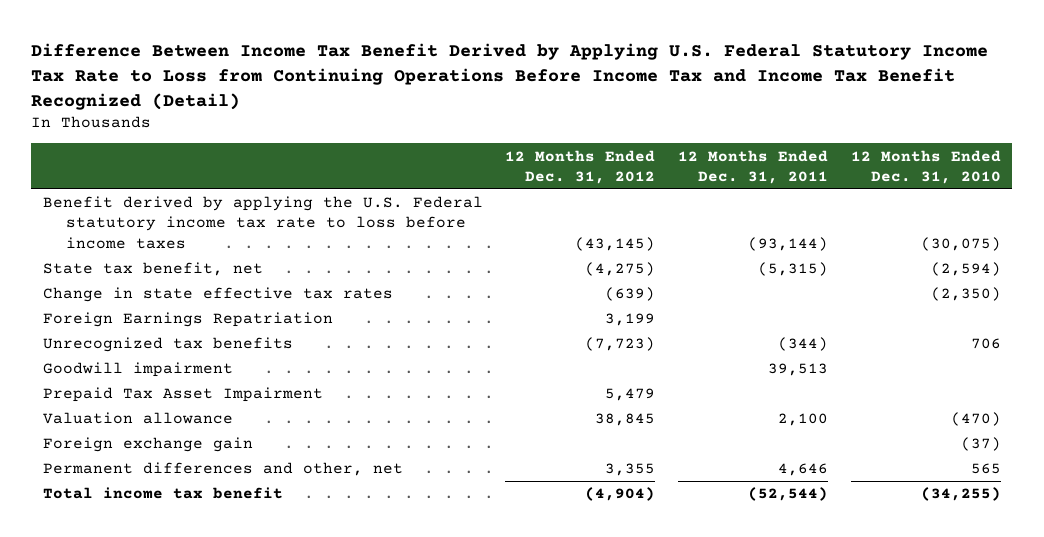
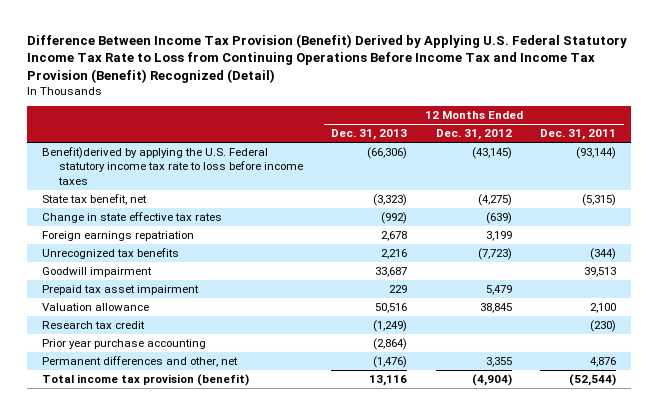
- Difference Between Income Tax Benefit Derived by Applying U.S. Federal Statutory Income Tax Rate to Loss from Continuing Operations Before Income Tax and Income Tax Benefit Recognized (Detail)
+ Difference Between Income Tax Provision (Benefit) Derived by Applying U.S. Federal Statutory Income Tax Rate to Loss from Continuing Operations Before Income Tax and Income Tax Provision (Benefit) Recognized (Detail)
- | 12 Months Ended Dec. 31, 2012 | 12 Months Ended Dec. 31, 2011 | 12 Months Ended Dec. 31, 2010
+ | 12 Months Ended Dec. 31, 2013 | 12 Months Ended Dec. 31, 2012 | 12 Months Ended Dec. 31, 2011
- Benefit derived by applying the U.S. Federal statutory income tax rate to loss before income taxes | (43,145) | (93,144) | (30,075)
+ Benefit)derived by applying the U.S. Federal statutory income tax rate to loss before income taxes | (66,306) | (43,145) | (93,144)
- Foreign Earnings Repatriation | 3,199 | |
+ Foreign earnings repatriation | 2,678 | 3,199 |
- Prepaid Tax Asset Impairment | 5,479 | |
+ Prepaid tax asset impairment | 229 | 5,479 |
- Foreign exchange gain | | | (37)
- Permanent differences and other, net | 3,355 | 4,646 | 565
- Total income tax benefit | (4,904) | (52,544) | (34,255)
+ Research tax credit | (1,249) | | (230)
+ Prior year purchase accounting | (2,864) | |
+ Permanent differences and other, net | (1,476) | 3,355 | 4,876
+ Total income tax provision (benefit) | 13,116 | (4,904) | (52,544)

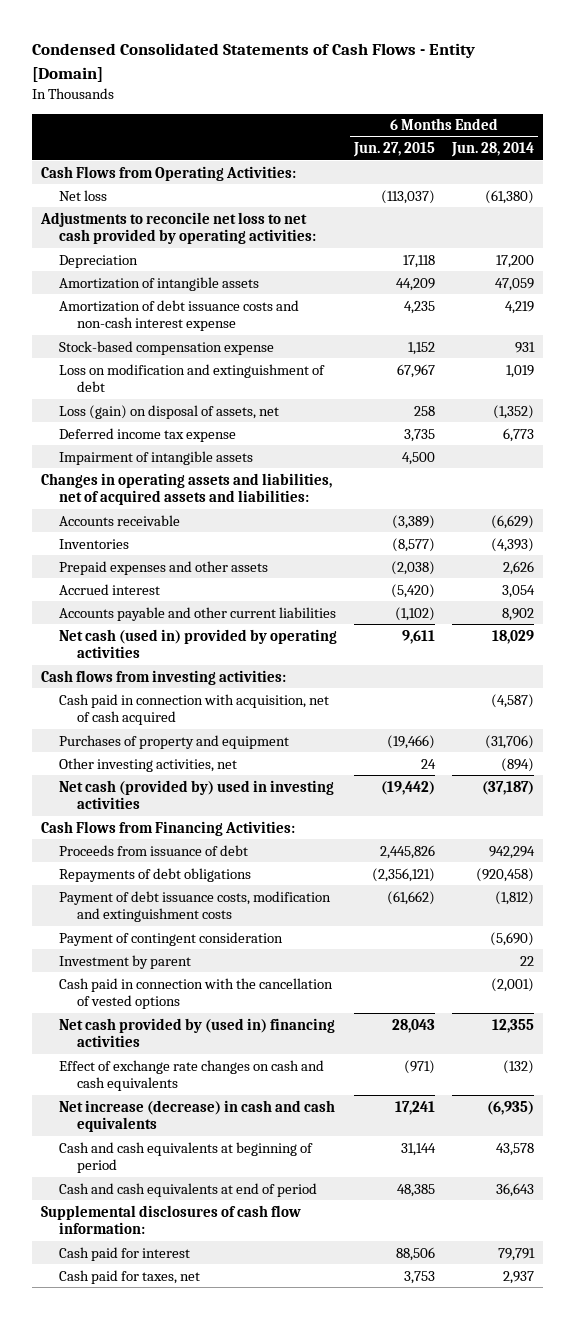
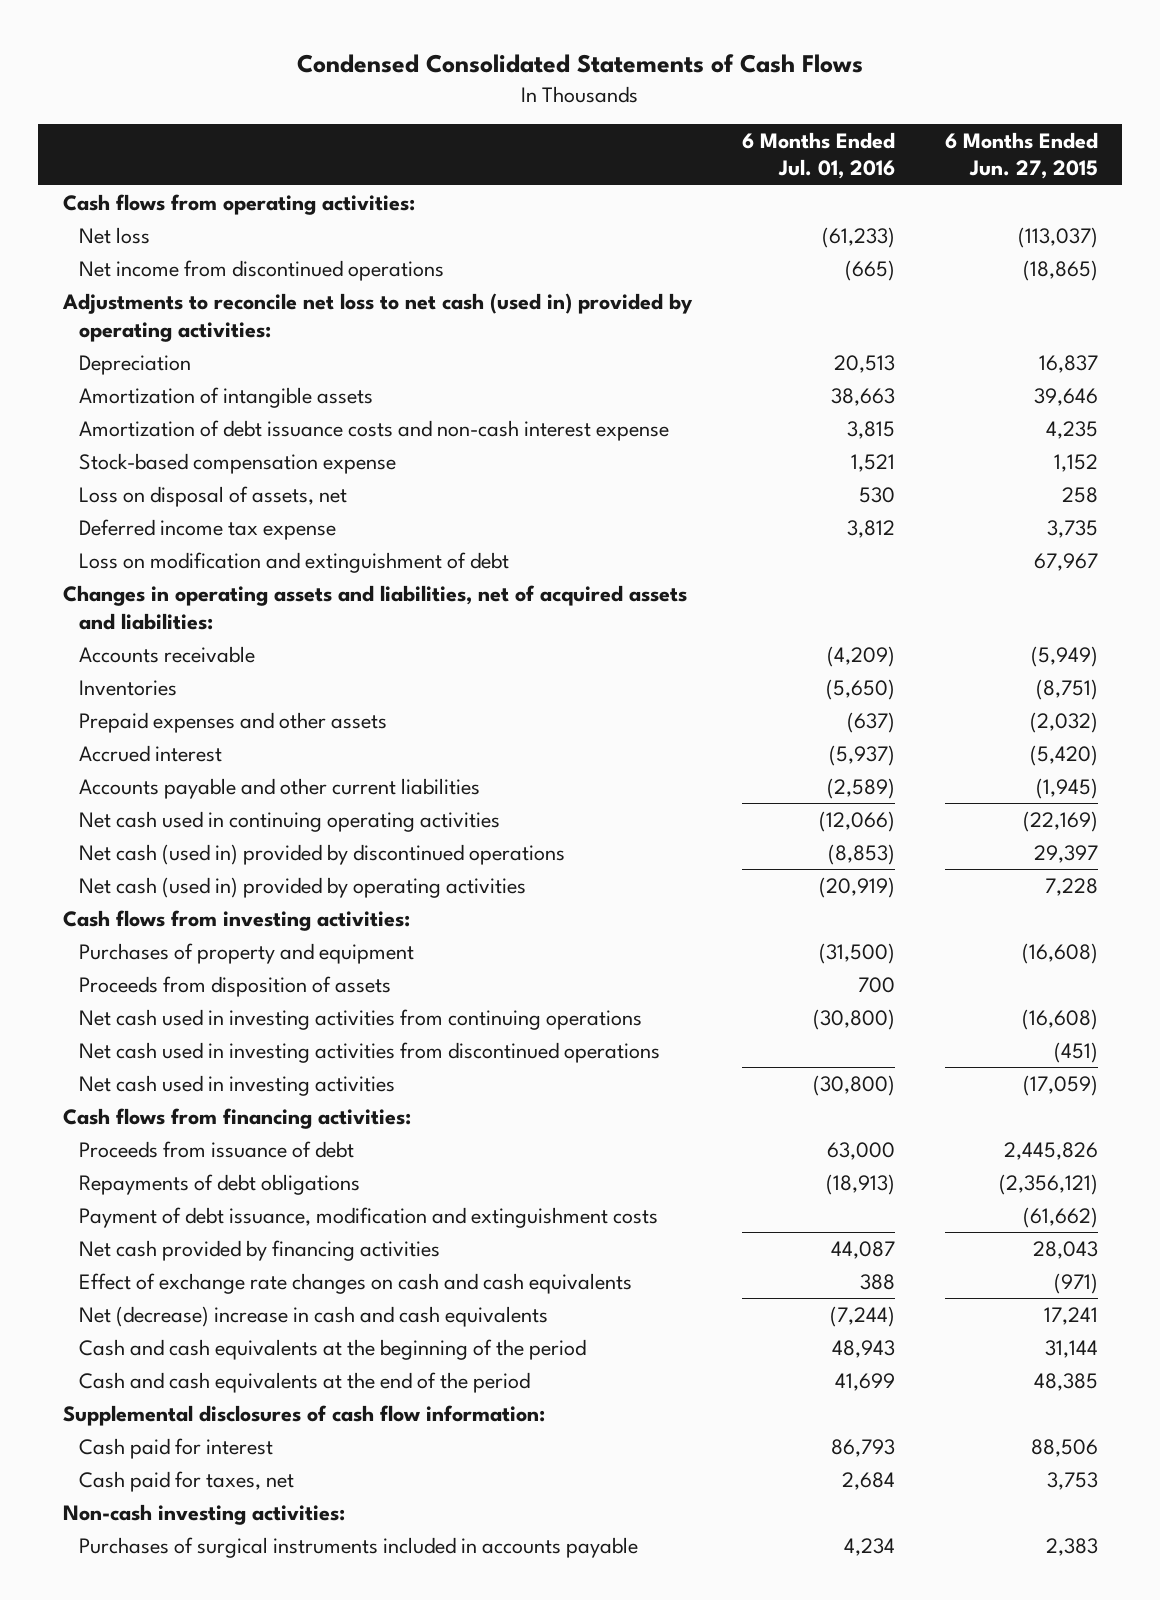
- Condensed Consolidated Statements of Cash Flows - Entity [Domain]
+ Condensed Consolidated Statements of Cash Flows
- | 6 Months Ended Jun. 27, 2015 | 6 Months Ended Jun. 28, 2014
+ | 6 Months Ended Jul. 01, 2016 | 6 Months Ended Jun. 27, 2015
- Cash Flows from Operating Activities:
+ Cash flows from operating activities:
- Adjustments to reconcile net loss to net cash provided by operating activities:
- Depreciation | 17,118 | 17,200
- Amortization of intangible assets | 44,209 | 47,059
+ Net income from discontinued operations | (665) | (18,865)
+ Adjustments to reconcile net loss to net cash (used in) provided by operating activities:
+ Depreciation | 20,513 | 16,837
+ Amortization of intangible assets | 38,663 | 39,646
- Loss (gain) on disposal of assets, net | 258 | (1,352)
+ Loss on disposal of assets, net | 530 | 258
- Impairment of intangible assets | 4,500 |
moved down: Loss on modification and extinguishment of debt | | 67,967
- Accounts receivable | (3,389) | (6,629)
- Inventories | (8,577) | (4,393)
- Prepaid expenses and other assets | (2,038) | 2,626
+ Accounts receivable | (4,209) | (5,949)
+ Inventories | (5,650) | (8,751)
+ Prepaid expenses and other assets | (637) | (2,032)
- Accounts payable and other current liabilities | (1,102) | 8,902
- Net cash (used in) provided by operating activities | 9,611 | 18,029
+ Accounts payable and other current liabilities | (2,589) | (1,945)
+ Net cash used in continuing operating activities | (12,066) | (22,169)
+ Net cash (used in) provided by discontinued operations | (8,853) | 29,397
+ Net cash (used in) provided by operating activities | (20,919) | 7,228
- Cash paid in connection with acquisition, net of cash acquired | | (4,587)
- Purchases of property and equipment | (19,466) | (31,706)
- Other investing activities, net | 24 | (894)
- Net cash (provided by) used in investing activities | (19,442) | (37,187)
- Cash Flows from Financing Activities:
+ Purchases of property and equipment | (31,500) | (16,608)
+ Proceeds from disposition of assets | 700 |
+ Net cash used in investing activities from continuing operations | (30,800) | (16,608)
+ Net cash used in investing activities from discontinued operations | | (451)
+ Net cash used in investing activities | (30,800) | (17,059)
+ Cash flows from financing activities:
- Payment of debt issuance costs, modification and extinguishment costs | (61,662) | (1,812)
- Payment of contingent consideration | | (5,690)
- Investment by parent | | 22
- Cash paid in connection with the cancellation of vested options | | (2,001)
- Net cash provided by (used in) financing activities | 28,043 | 12,355
+ Payment of debt issuance, modification and extinguishment costs | | (61,662)
+ Net cash provided by financing activities | 44,087 | 28,043
- Net increase (decrease) in cash and cash equivalents | 17,241 | (6,935)
- Cash and cash equivalents at beginning of period | 31,144 | 43,578
- Cash and cash equivalents at end of period | 48,385 | 36,643
+ Net (decrease) increase in cash and cash equivalents | (7,244) | 17,241
+ Cash and cash equivalents at the beginning of the period | 48,943 | 31,144
+ Cash and cash equivalents at the end of the period | 41,699 | 48,385
+ Non-cash investing activities:
+ Purchases of surgical instruments included in accounts payable | 4,234 | 2,383

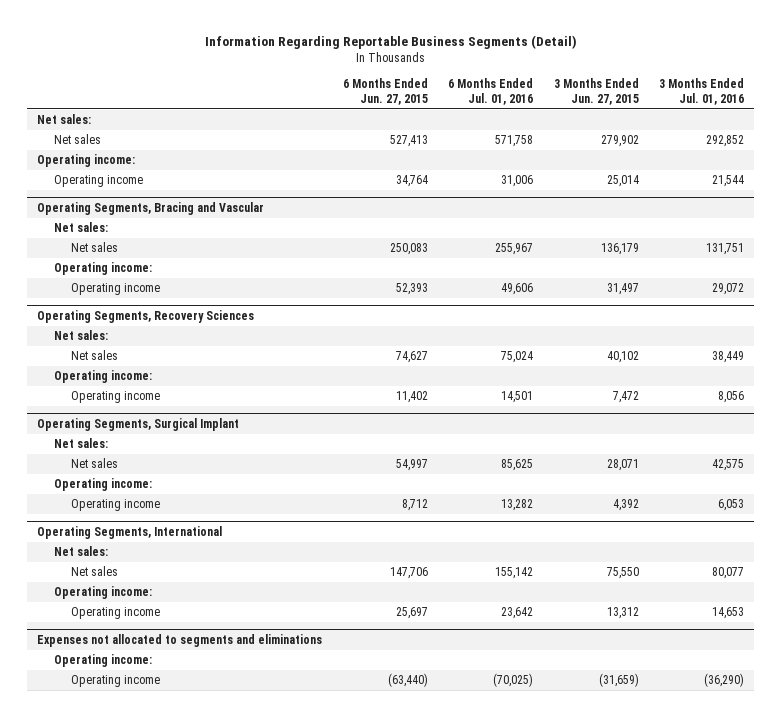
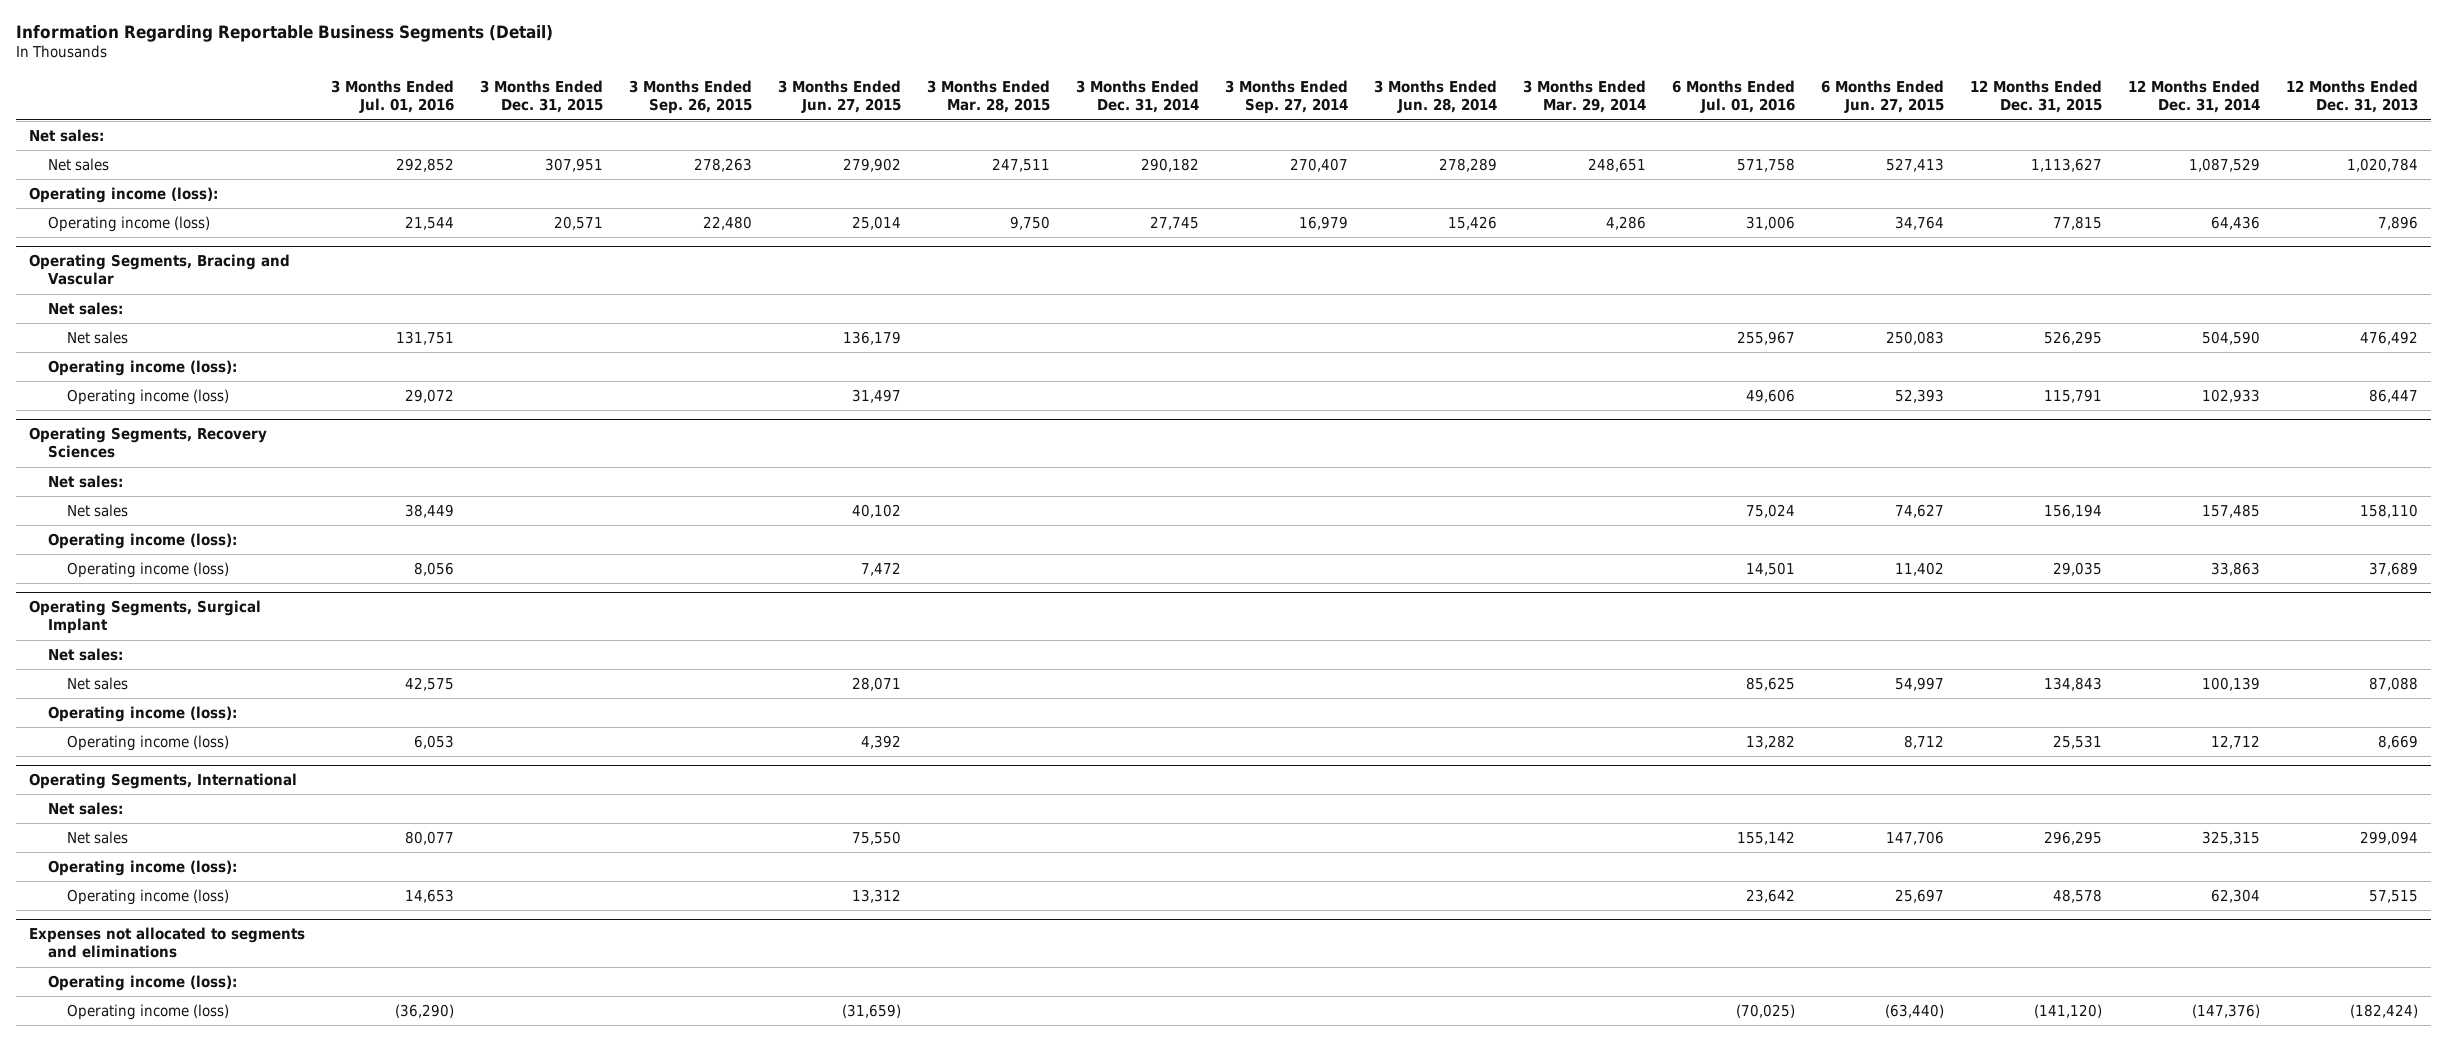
- | 6 Months Ended Jun. 27, 2015 | 6 Months Ended Jul. 01, 2016 | 3 Months Ended Jun. 27, 2015 | 3 Months Ended Jul. 01, 2016
+ | 3 Months Ended Jul. 01, 2016 | 3 Months Ended Dec. 31, 2015 | 3 Months Ended Sep. 26, 2015 | 3 Months Ended Jun. 27, 2015 | 3 Months Ended Mar. 28, 2015 | 3 Months Ended Dec. 31, 2014 | 3 Months Ended Sep. 27, 2014 | 3 Months Ended Jun. 28, 2014 | 3 Months Ended Mar. 29, 2014 | 6 Months Ended Jul. 01, 2016 | 6 Months Ended Jun. 27, 2015 | 12 Months Ended Dec. 31, 2015 | 12 Months Ended Dec. 31, 2014 | 12 Months Ended Dec. 31, 2013
- Operating income:
- Operating income | 34,764 | 31,006 | 25,014 | 21,544
+ Operating income (loss):
+ Operating income (loss) | 21,544 | 20,571 | 22,480 | 25,014 | 9,750 | 27,745 | 16,979 | 15,426 | 4,286 | 31,006 | 34,764 | 77,815 | 64,436 | 7,896
@ Operating Segments, Bracing and Vascular
- Operating income:
- Operating income | 52,393 | 49,606 | 31,497 | 29,072
+ Operating income (loss):
+ Operating income (loss) | 29,072 | | | 31,497 | | | | | | 49,606 | 52,393 | 115,791 | 102,933 | 86,447
@ Operating Segments, Recovery Sciences
- Operating income:
- Operating income | 11,402 | 14,501 | 7,472 | 8,056
+ Operating income (loss):
+ Operating income (loss) | 8,056 | | | 7,472 | | | | | | 14,501 | 11,402 | 29,035 | 33,863 | 37,689
@ Operating Segments, Surgical Implant
- Operating income:
- Operating income | 8,712 | 13,282 | 4,392 | 6,053
+ Operating income (loss):
+ Operating income (loss) | 6,053 | | | 4,392 | | | | | | 13,282 | 8,712 | 25,531 | 12,712 | 8,669
@ Operating Segments, International
- Operating income:
- Operating income | 25,697 | 23,642 | 13,312 | 14,653
+ Operating income (loss):
+ Operating income (loss) | 14,653 | | | 13,312 | | | | | | 23,642 | 25,697 | 48,578 | 62,304 | 57,515
@ Expenses not allocated to segments and eliminations
- Operating income:
- Operating income | (63,440) | (70,025) | (31,659) | (36,290)
+ Operating income (loss):
+ Operating income (loss) | (36,290) | | | (31,659) | | | | | | (70,025) | (63,440) | (141,120) | (147,376) | (182,424)

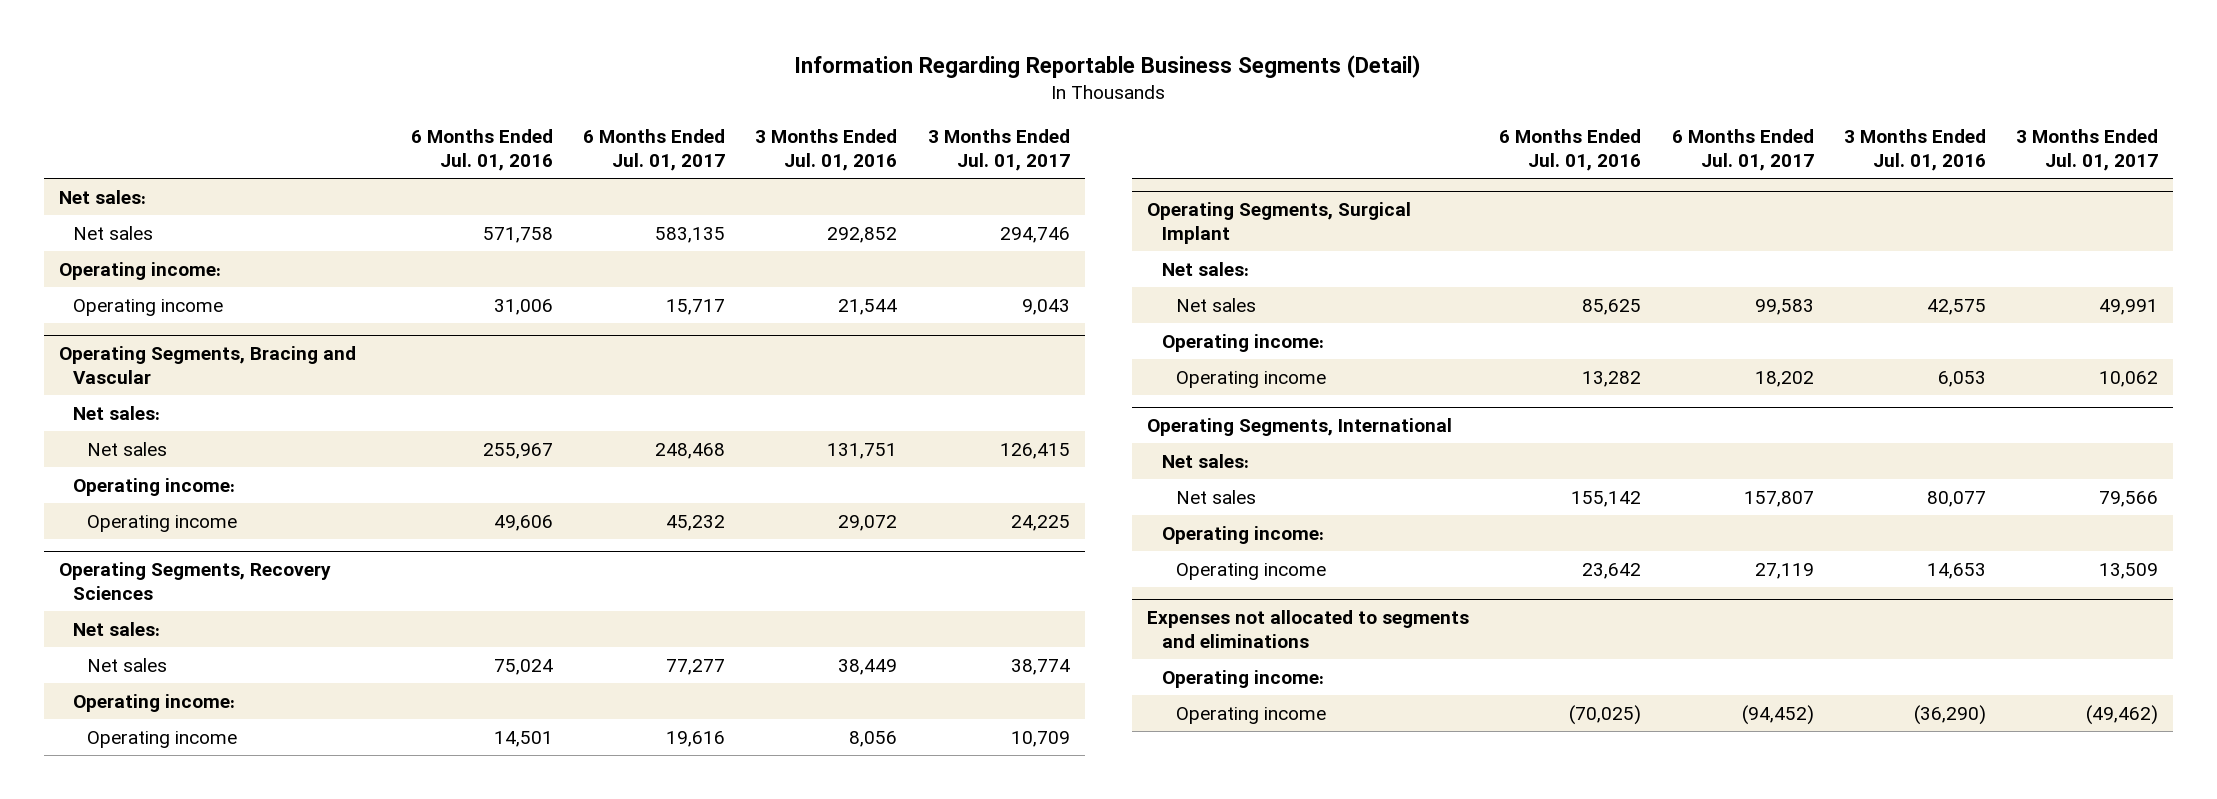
- | 3 Months Ended Jul. 01, 2016 | 3 Months Ended Dec. 31, 2015 | 3 Months Ended Sep. 26, 2015 | 3 Months Ended Jun. 27, 2015 | 3 Months Ended Mar. 28, 2015 | 3 Months Ended Dec. 31, 2014 | 3 Months Ended Sep. 27, 2014 | 3 Months Ended Jun. 28, 2014 | 3 Months Ended Mar. 29, 2014 | 6 Months Ended Jul. 01, 2016 | 6 Months Ended Jun. 27, 2015 | 12 Months Ended Dec. 31, 2015 | 12 Months Ended Dec. 31, 2014 | 12 Months Ended Dec. 31, 2013
+ | 6 Months Ended Jul. 01, 2016 | 6 Months Ended Jul. 01, 2017 | 3 Months Ended Jul. 01, 2016 | 3 Months Ended Jul. 01, 2017
- Operating income (loss):
- Operating income (loss) | 21,544 | 20,571 | 22,480 | 25,014 | 9,750 | 27,745 | 16,979 | 15,426 | 4,286 | 31,006 | 34,764 | 77,815 | 64,436 | 7,896
+ Operating income:
+ Operating income | 31,006 | 15,717 | 21,544 | 9,043
@ Operating Segments, Bracing and Vascular
- Operating income (loss):
- Operating income (loss) | 29,072 | | | 31,497 | | | | | | 49,606 | 52,393 | 115,791 | 102,933 | 86,447
+ Operating income:
+ Operating income | 49,606 | 45,232 | 29,072 | 24,225
@ Operating Segments, Recovery Sciences
- Operating income (loss):
- Operating income (loss) | 8,056 | | | 7,472 | | | | | | 14,501 | 11,402 | 29,035 | 33,863 | 37,689
+ Operating income:
+ Operating income | 14,501 | 19,616 | 8,056 | 10,709
@ Operating Segments, Surgical Implant
- Operating income (loss):
- Operating income (loss) | 6,053 | | | 4,392 | | | | | | 13,282 | 8,712 | 25,531 | 12,712 | 8,669
+ Operating income:
+ Operating income | 13,282 | 18,202 | 6,053 | 10,062
@ Operating Segments, International
- Operating income (loss):
- Operating income (loss) | 14,653 | | | 13,312 | | | | | | 23,642 | 25,697 | 48,578 | 62,304 | 57,515
+ Operating income:
+ Operating income | 23,642 | 27,119 | 14,653 | 13,509
@ Expenses not allocated to segments and eliminations
- Operating income (loss):
- Operating income (loss) | (36,290) | | | (31,659) | | | | | | (70,025) | (63,440) | (141,120) | (147,376) | (182,424)
+ Operating income:
+ Operating income | (70,025) | (94,452) | (36,290) | (49,462)

